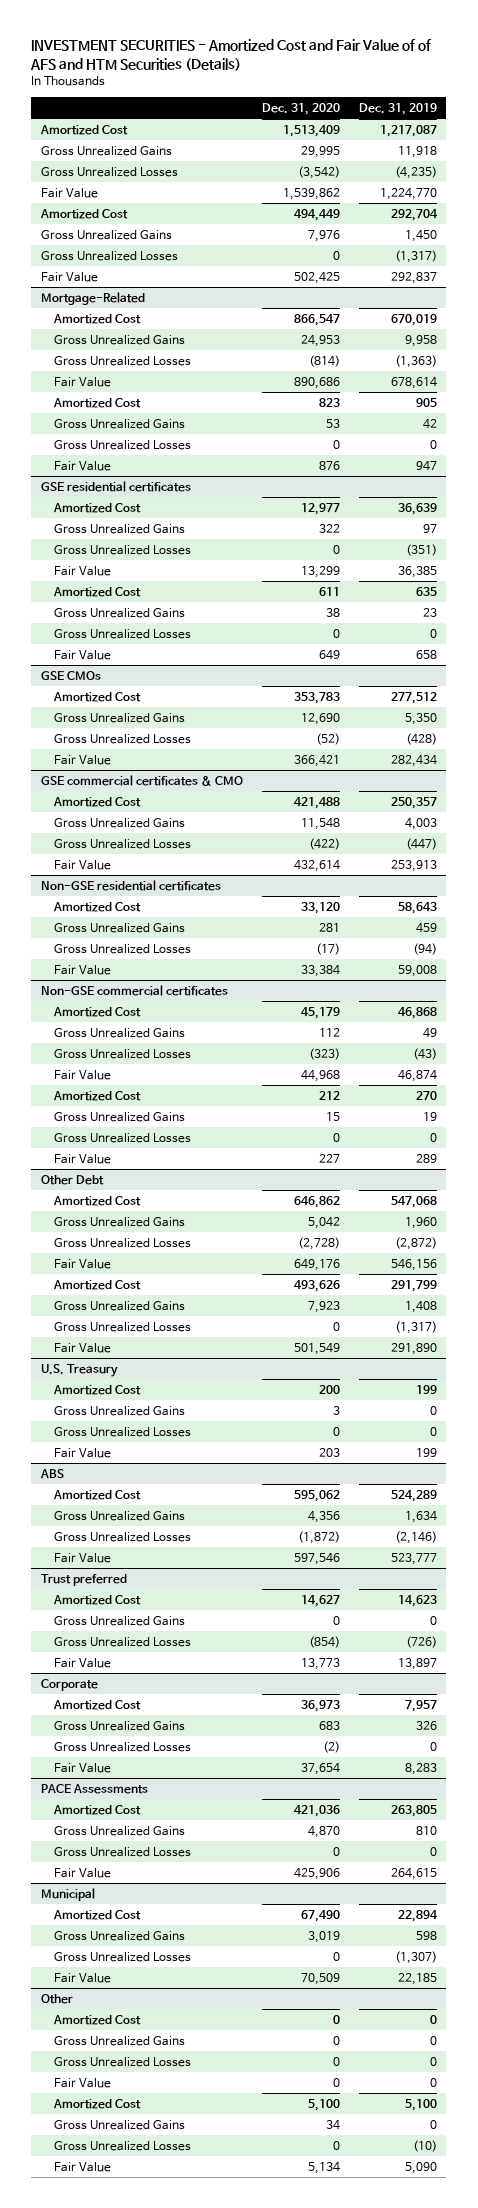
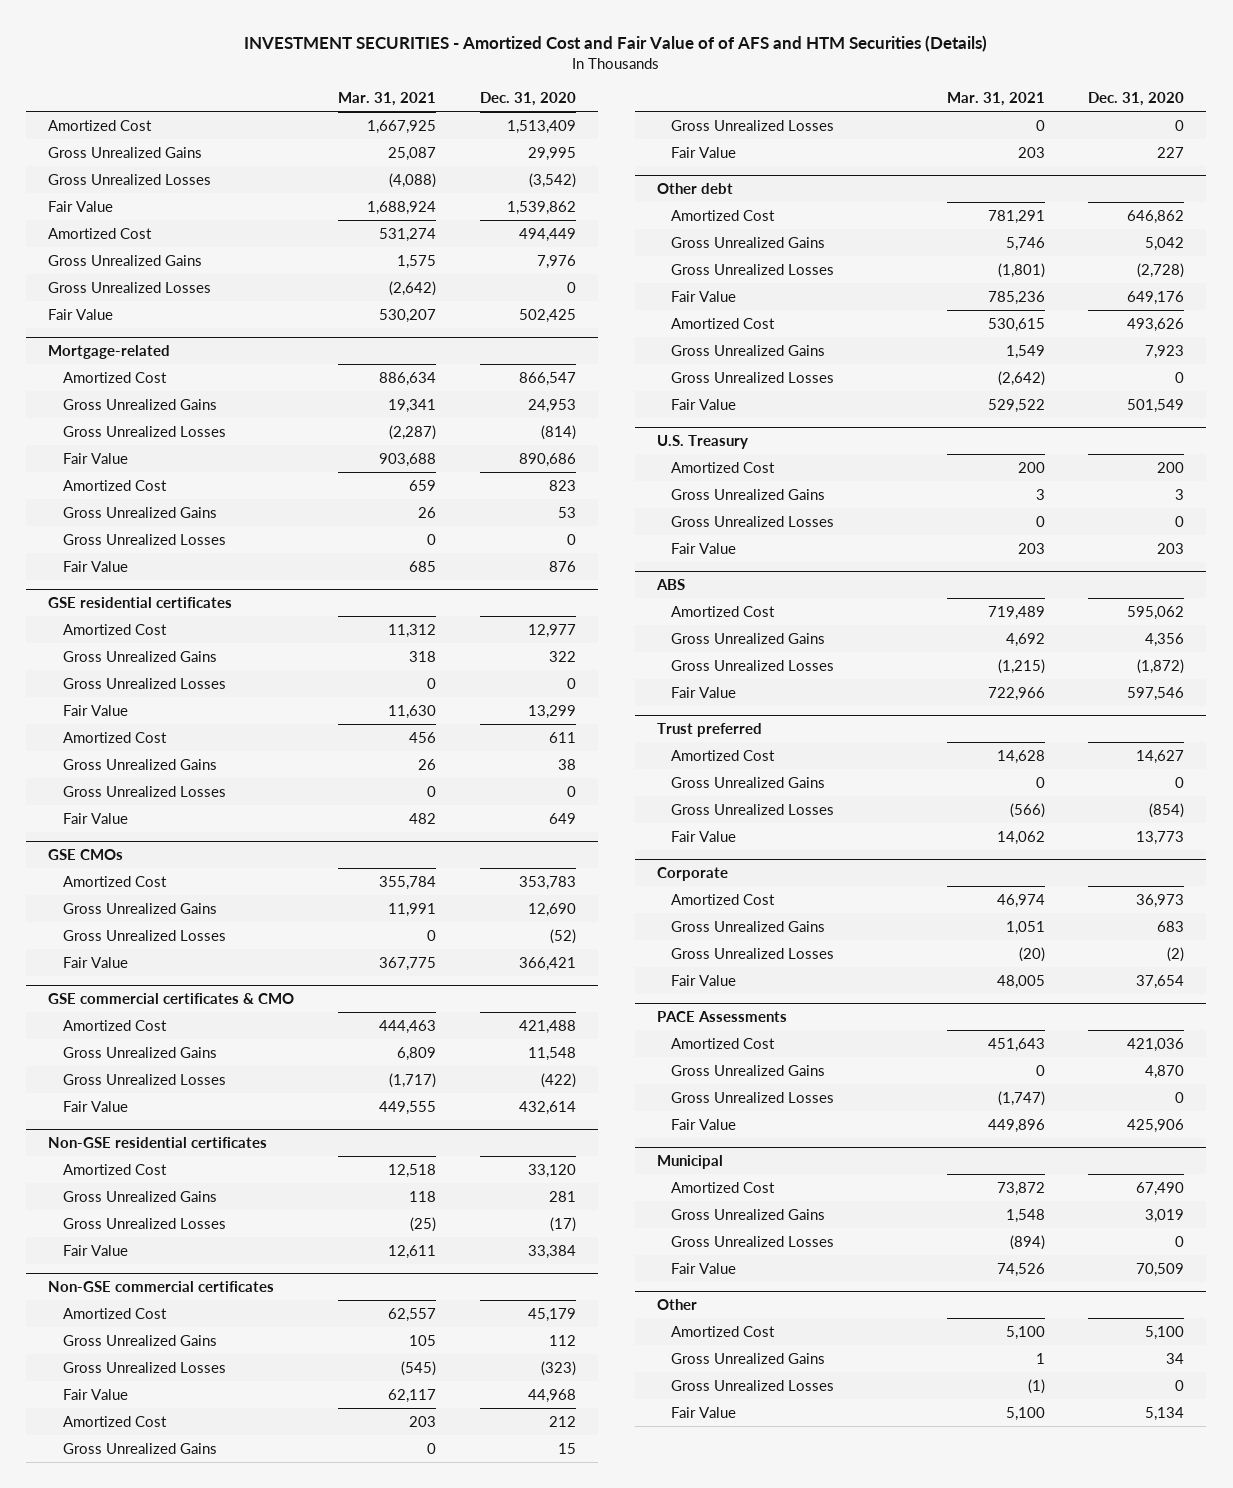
- | Dec. 31, 2020 | Dec. 31, 2019
+ | Mar. 31, 2021 | Dec. 31, 2020
- Mortgage-Related
+ Mortgage-related
- Other Debt
+ Other debt
@ Other
- Amortized Cost | 0 | 0
- Gross Unrealized Gains | 0 | 0
- Gross Unrealized Losses | 0 | 0
- Fair Value | 0 | 0

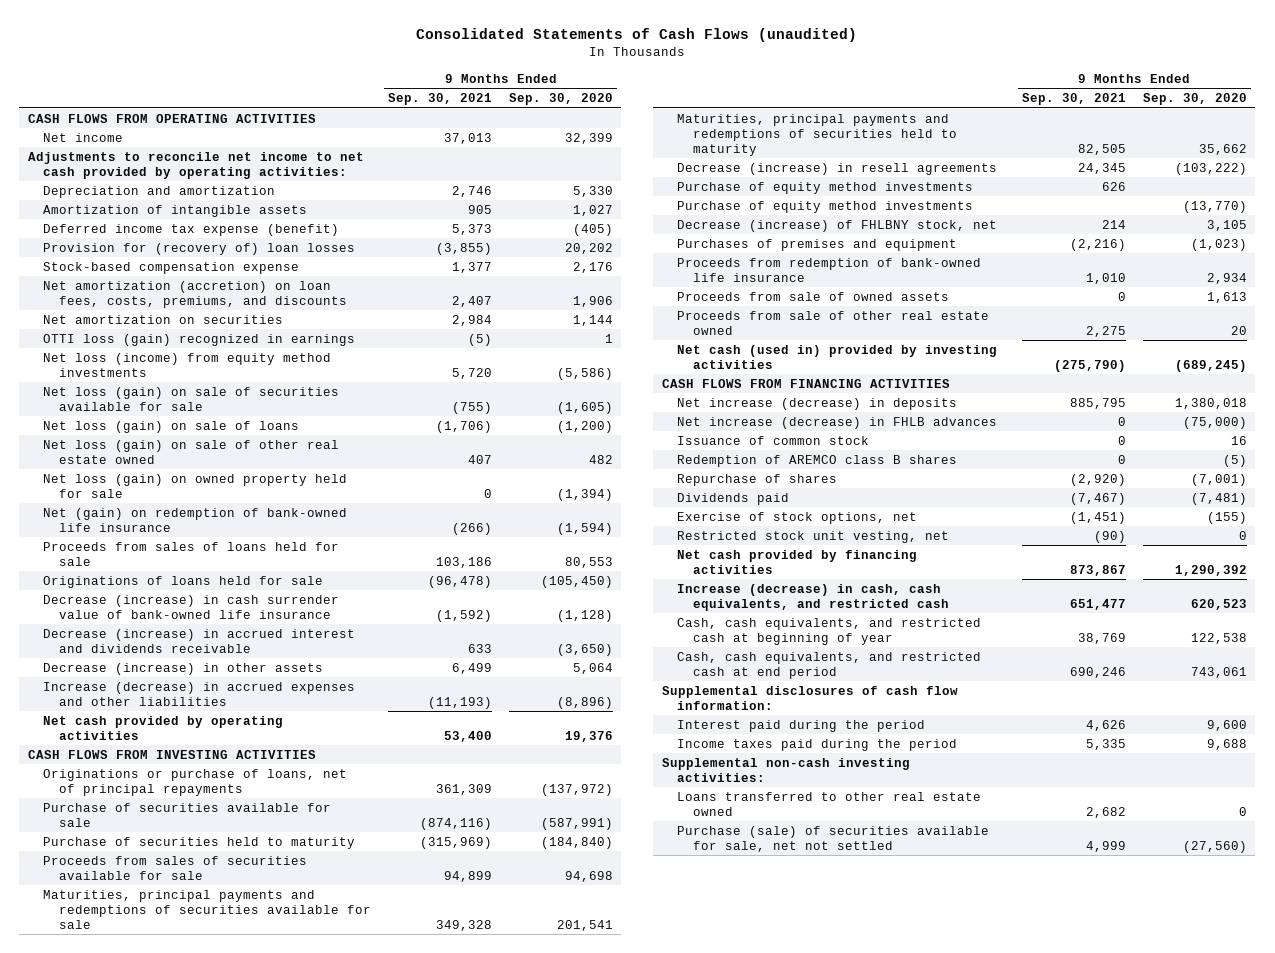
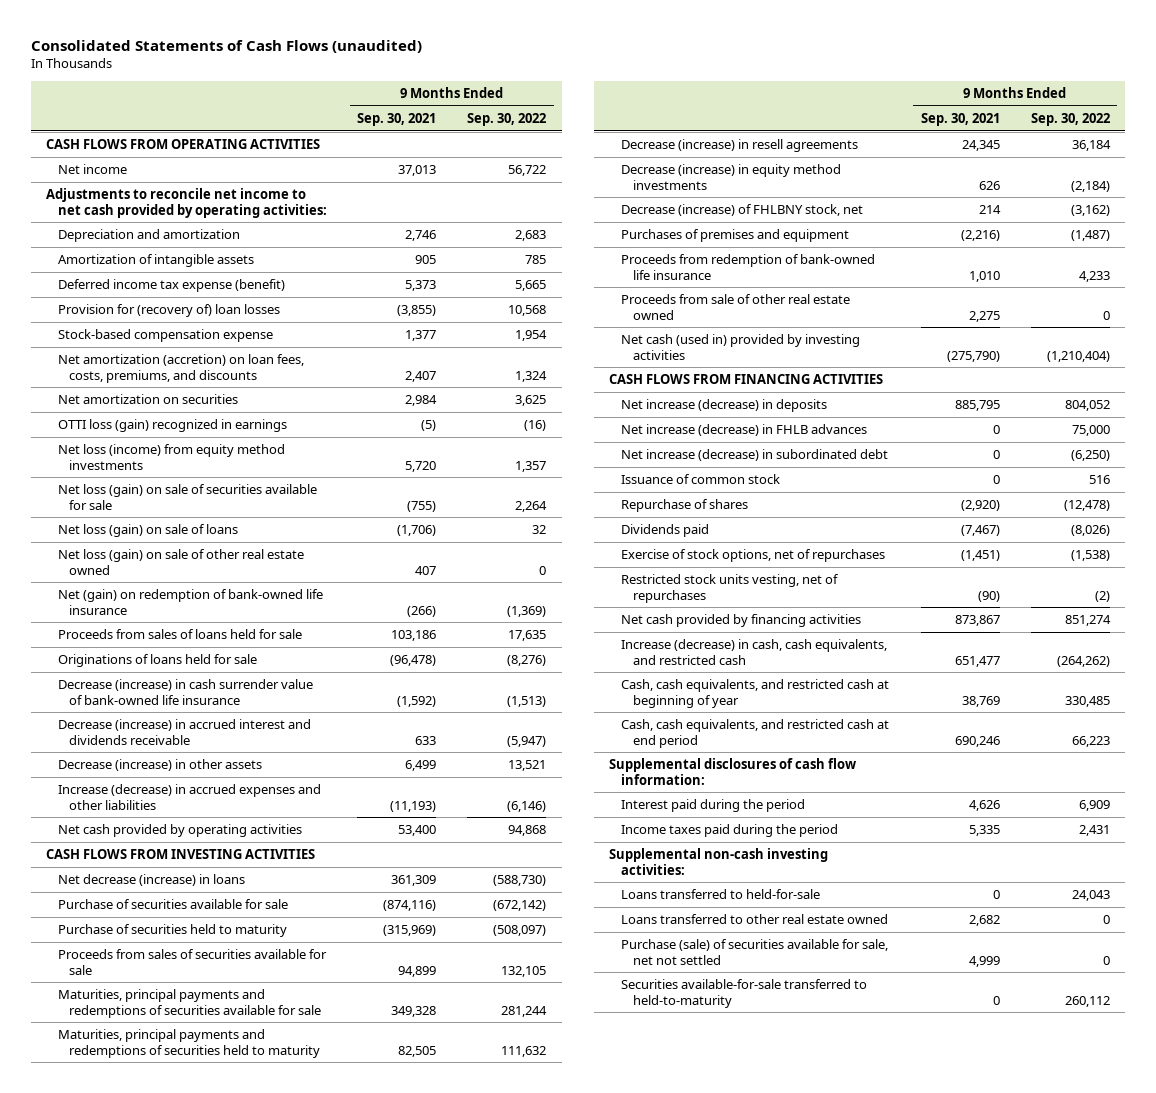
- | 9 Months Ended Sep. 30, 2021 | 9 Months Ended Sep. 30, 2020
+ | 9 Months Ended Sep. 30, 2021 | 9 Months Ended Sep. 30, 2022
- Net loss (gain) on owned property held for sale | 0 | (1,394)
- Originations or purchase of loans, net of principal repayments | 361,309 | (137,972)
+ Net decrease (increase) in loans | 361,309 | (588,730)
- Purchase of equity method investments | 626 |
- Purchase of equity method investments | | (13,770)
+ Decrease (increase) in equity method investments | 626 | (2,184)
- Proceeds from sale of owned assets | 0 | 1,613
+ Net increase (decrease) in subordinated debt | 0 | (6,250)
- Redemption of AREMCO class B shares | 0 | (5)
- Exercise of stock options, net | (1,451) | (155)
- Restricted stock unit vesting, net | (90) | 0
+ Exercise of stock options, net of repurchases | (1,451) | (1,538)
+ Restricted stock units vesting, net of repurchases | (90) | (2)
+ Loans transferred to held-for-sale | 0 | 24,043
+ Securities available-for-sale transferred to held-to-maturity | 0 | 260,112

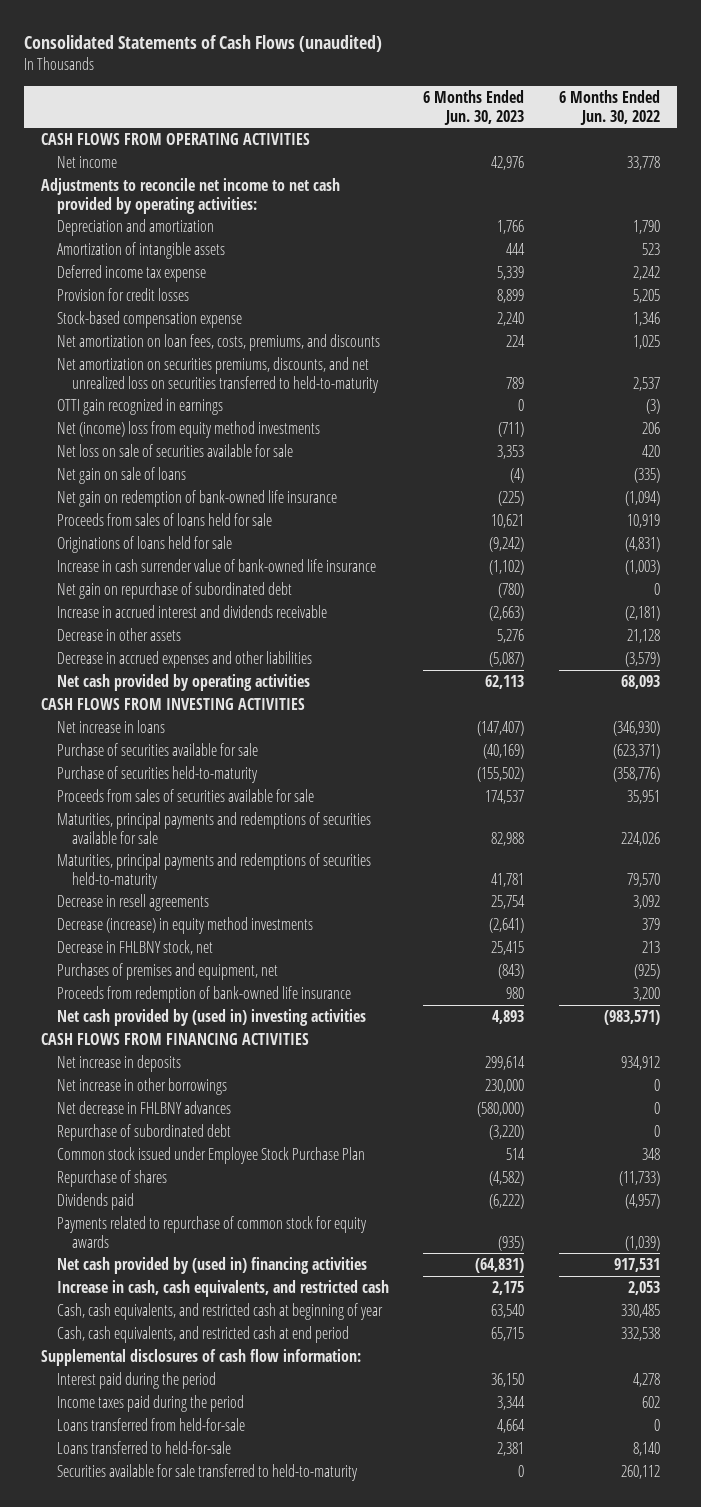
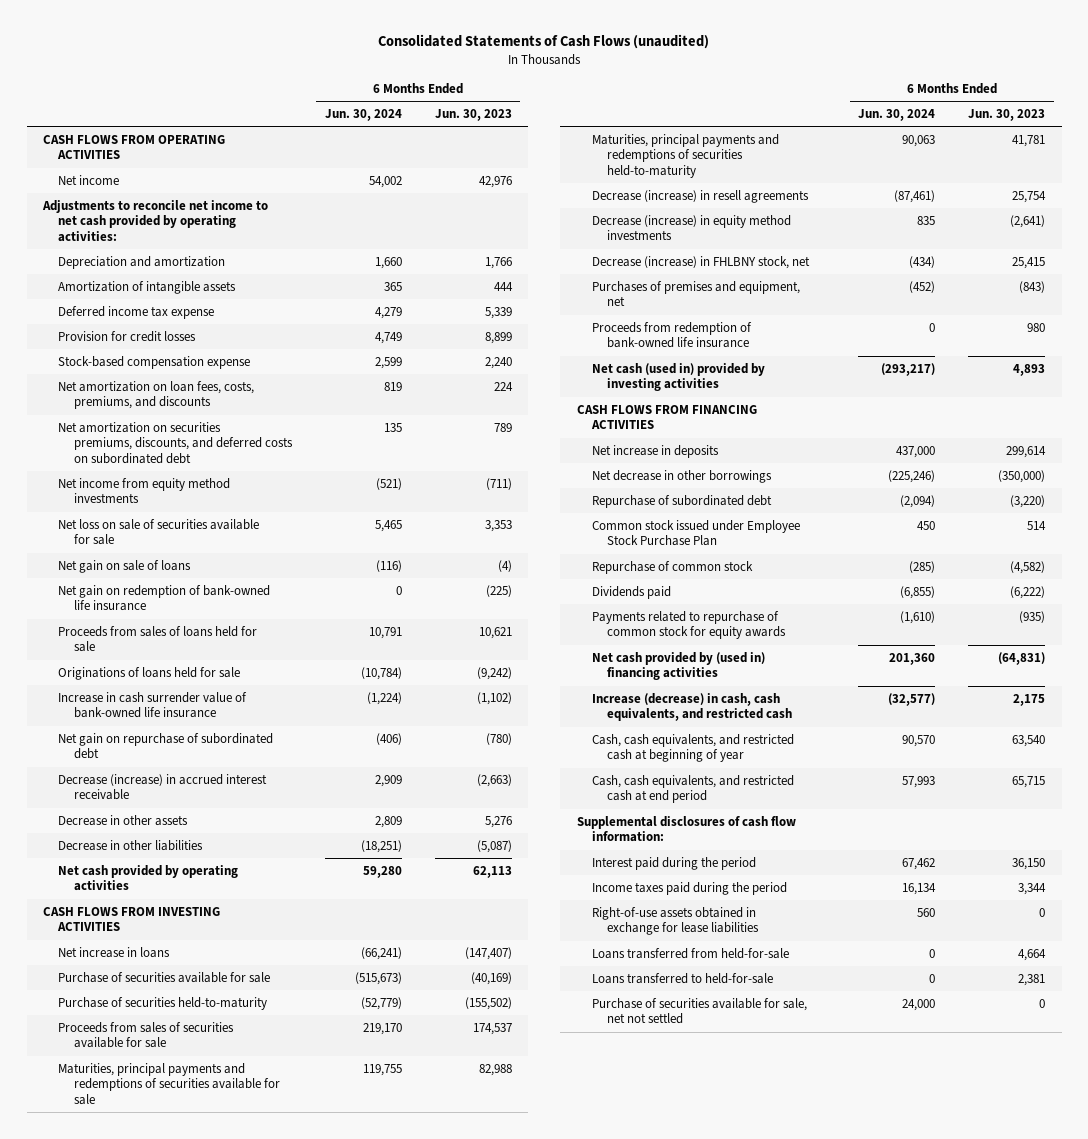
- | 6 Months Ended Jun. 30, 2023 | 6 Months Ended Jun. 30, 2022
+ | 6 Months Ended Jun. 30, 2024 | 6 Months Ended Jun. 30, 2023
- Net amortization on securities premiums, discounts, and net unrealized loss on securities transferred to held-to-maturity | 789 | 2,537
- OTTI gain recognized in earnings | 0 | (3)
- Net (income) loss from equity method investments | (711) | 206
+ Net amortization on securities premiums, discounts, and deferred costs on subordinated debt | 135 | 789
+ Net income from equity method investments | (521) | (711)
- Increase in accrued interest and dividends receivable | (2,663) | (2,181)
+ Decrease (increase) in accrued interest receivable | 2,909 | (2,663)
- Decrease in accrued expenses and other liabilities | (5,087) | (3,579)
+ Decrease in other liabilities | (18,251) | (5,087)
- Decrease in resell agreements | 25,754 | 3,092
+ Decrease (increase) in resell agreements | (87,461) | 25,754
- Decrease in FHLBNY stock, net | 25,415 | 213
+ Decrease (increase) in FHLBNY stock, net | (434) | 25,415
- Net cash provided by (used in) investing activities | 4,893 | (983,571)
+ Net cash (used in) provided by investing activities | (293,217) | 4,893
- Net increase in other borrowings | 230,000 | 0
- Net decrease in FHLBNY advances | (580,000) | 0
+ Net decrease in other borrowings | (225,246) | (350,000)
- Repurchase of shares | (4,582) | (11,733)
+ Repurchase of common stock | (285) | (4,582)
- Increase in cash, cash equivalents, and restricted cash | 2,175 | 2,053
+ Increase (decrease) in cash, cash equivalents, and restricted cash | (32,577) | 2,175
+ Right-of-use assets obtained in exchange for lease liabilities | 560 | 0
- Securities available for sale transferred to held-to-maturity | 0 | 260,112
+ Purchase of securities available for sale, net not settled | 24,000 | 0

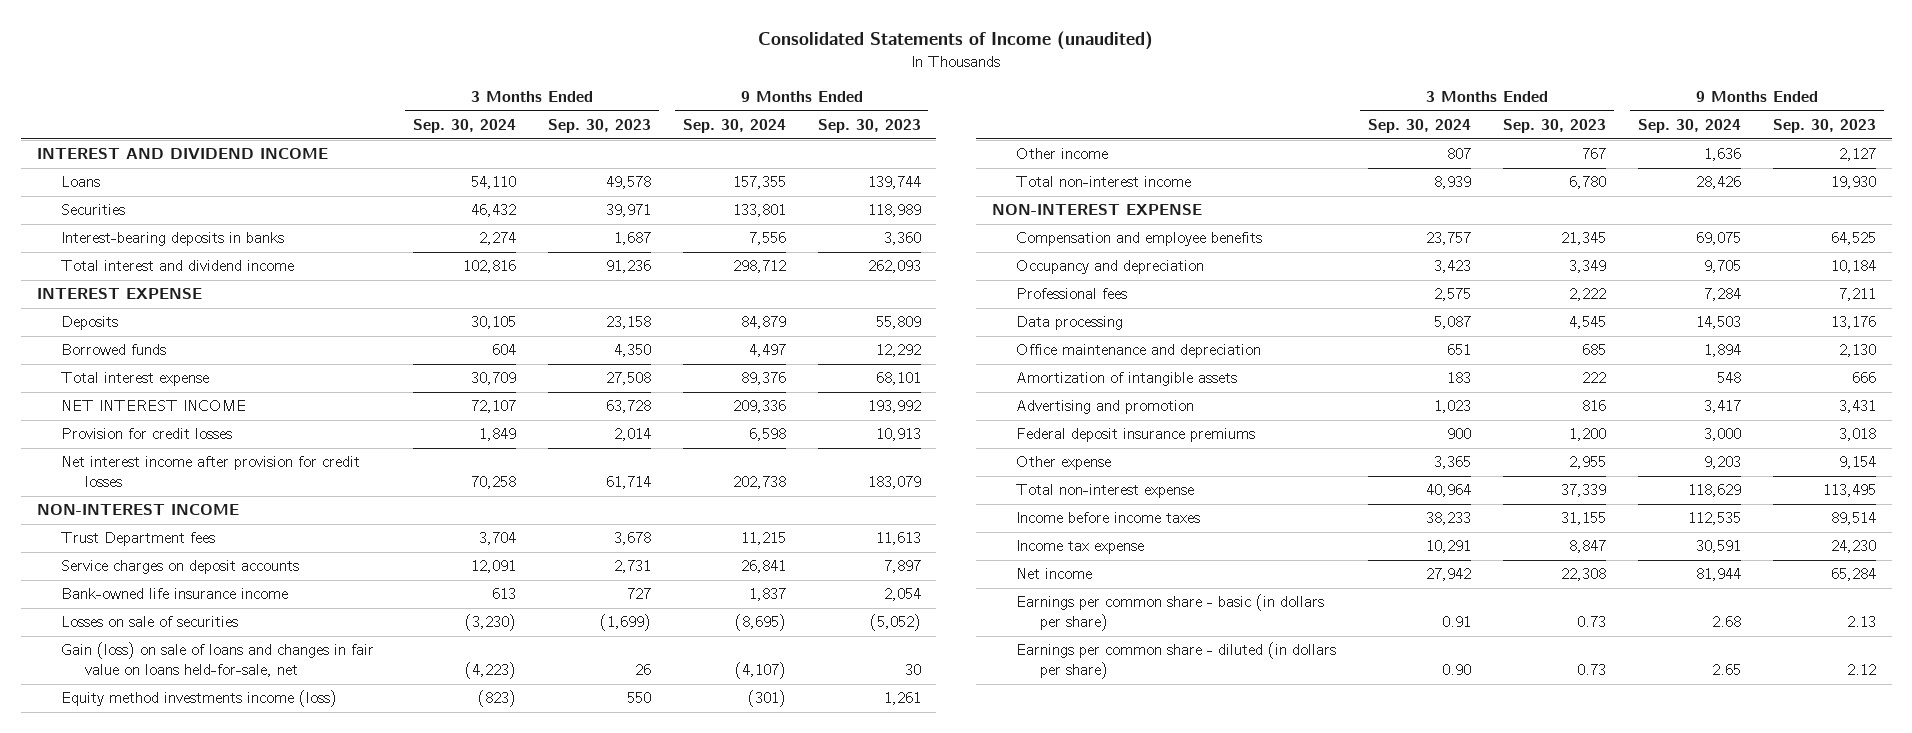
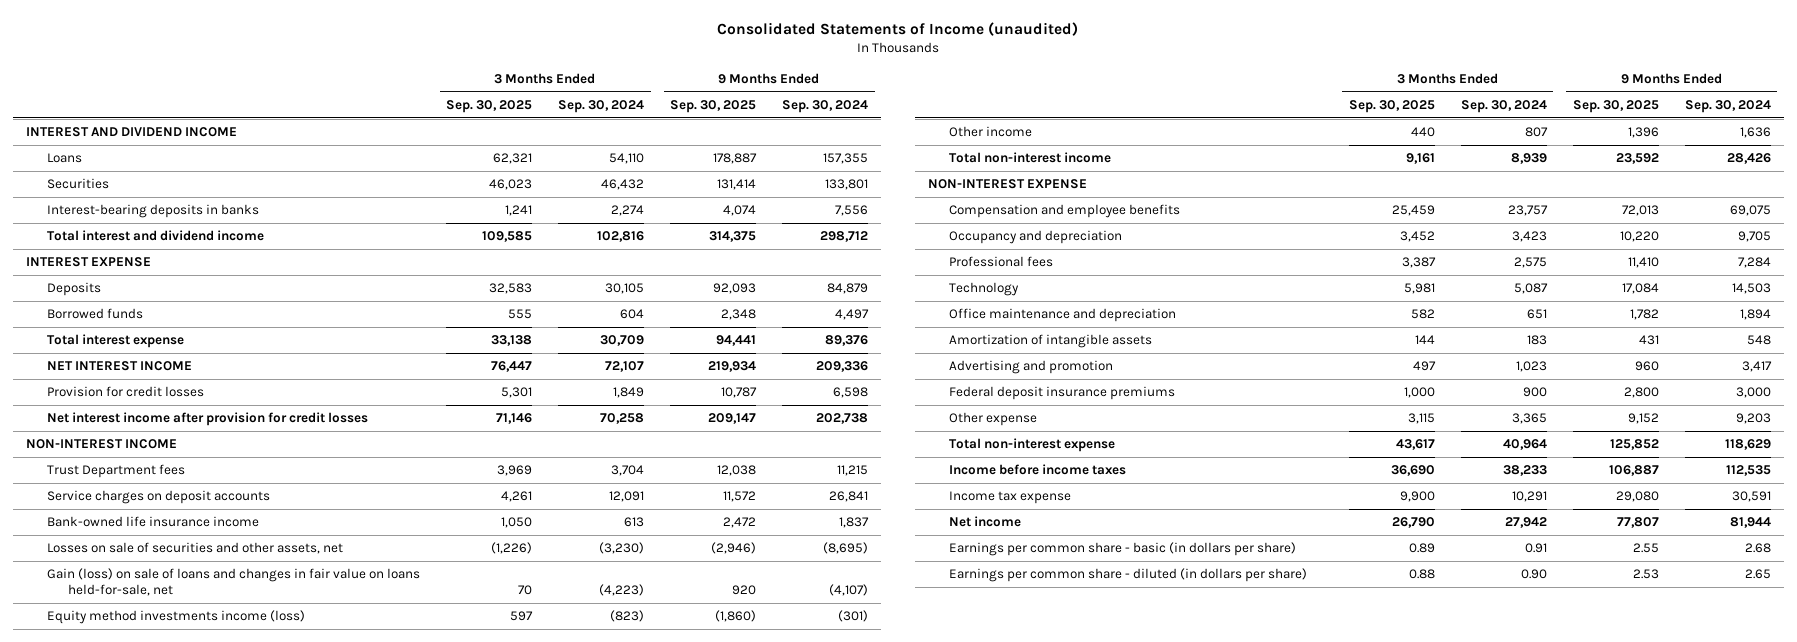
- | 3 Months Ended Sep. 30, 2024 | 3 Months Ended Sep. 30, 2023 | 9 Months Ended Sep. 30, 2024 | 9 Months Ended Sep. 30, 2023
+ | 3 Months Ended Sep. 30, 2025 | 3 Months Ended Sep. 30, 2024 | 9 Months Ended Sep. 30, 2025 | 9 Months Ended Sep. 30, 2024
- Losses on sale of securities | (3,230) | (1,699) | (8,695) | (5,052)
+ Losses on sale of securities and other assets, net | (1,226) | (3,230) | (2,946) | (8,695)
- Data processing | 5,087 | 4,545 | 14,503 | 13,176
+ Technology | 5,981 | 5,087 | 17,084 | 14,503

